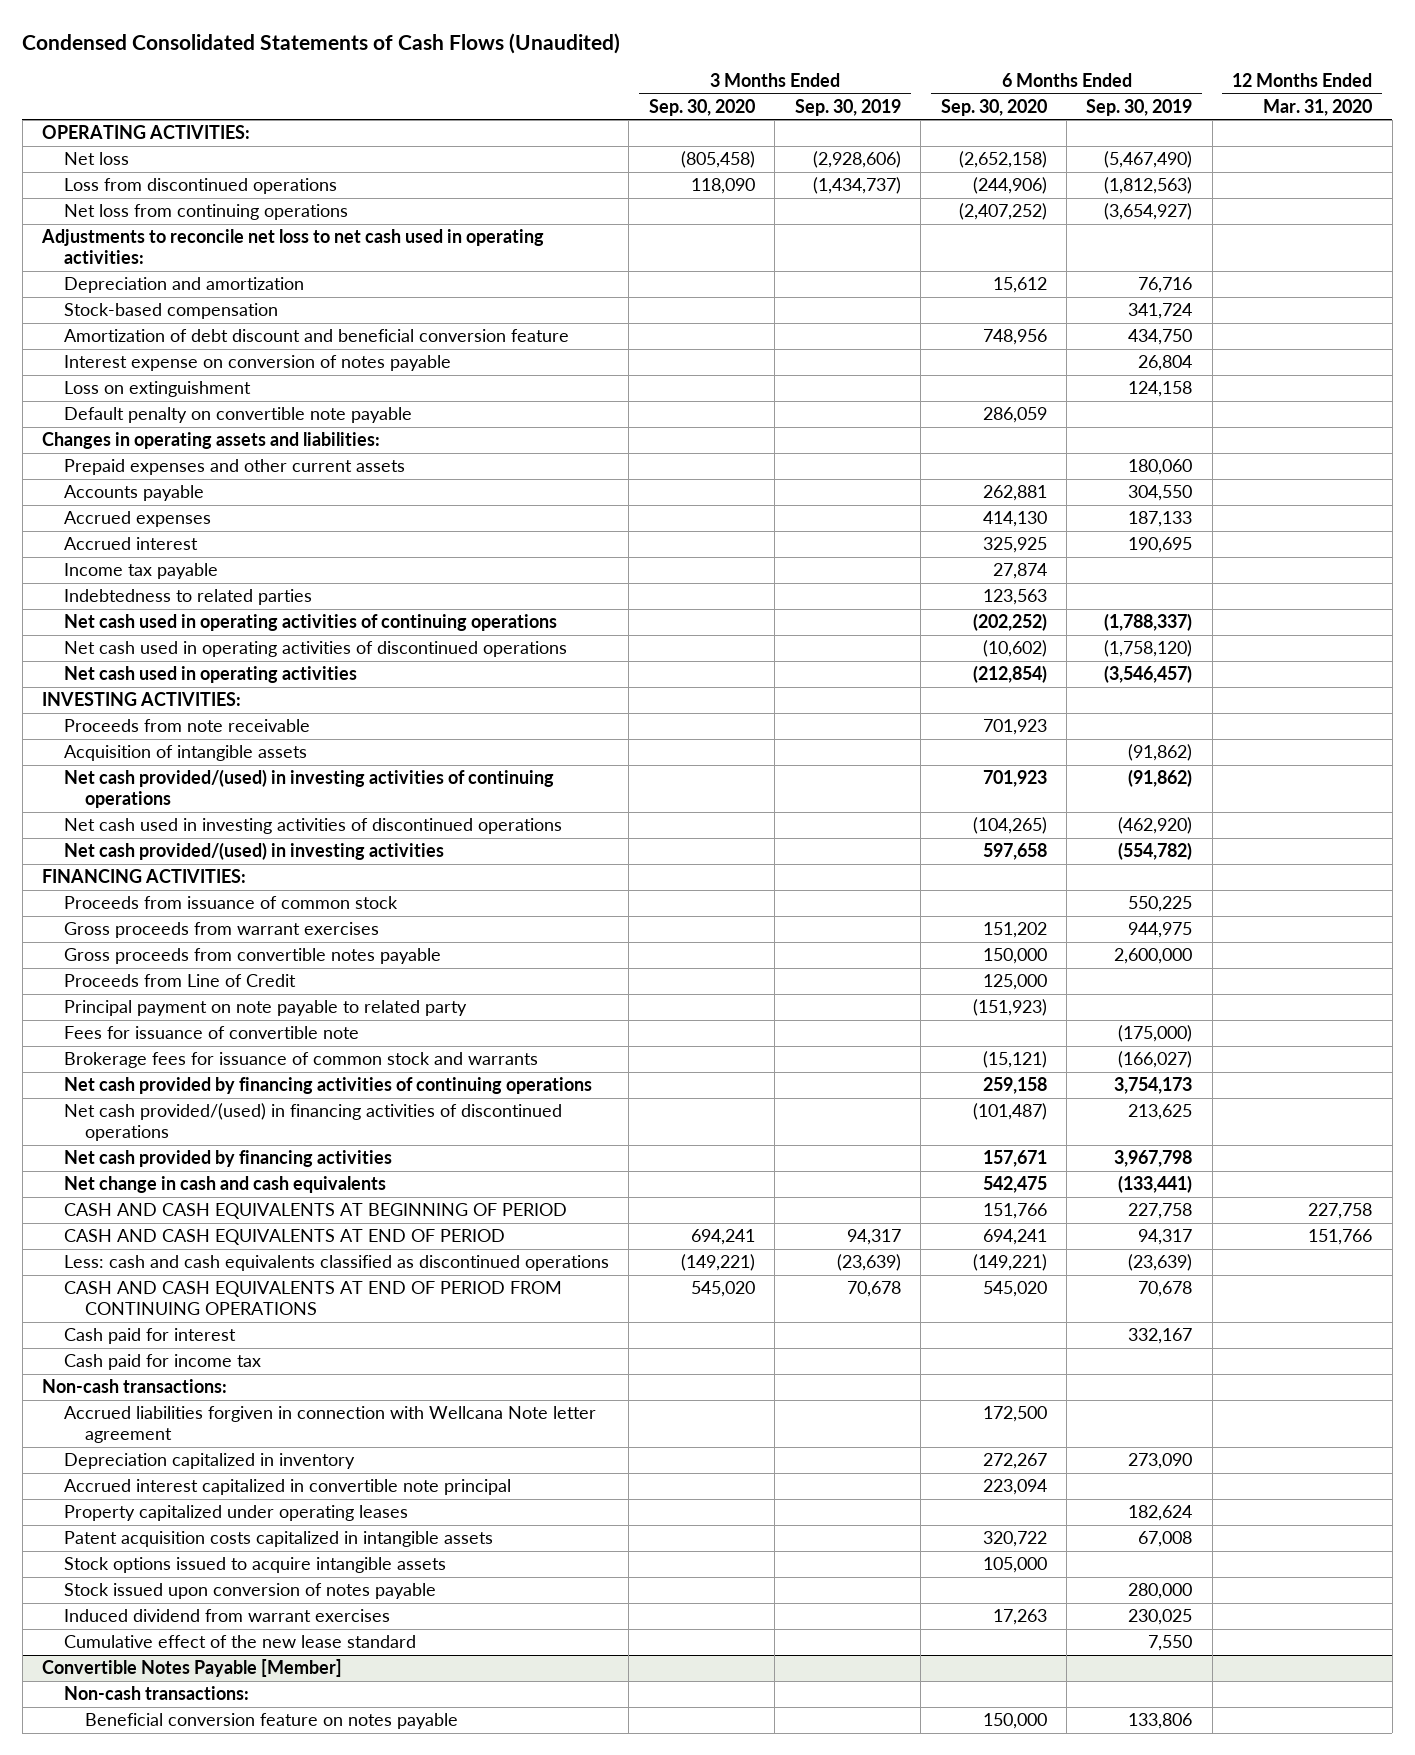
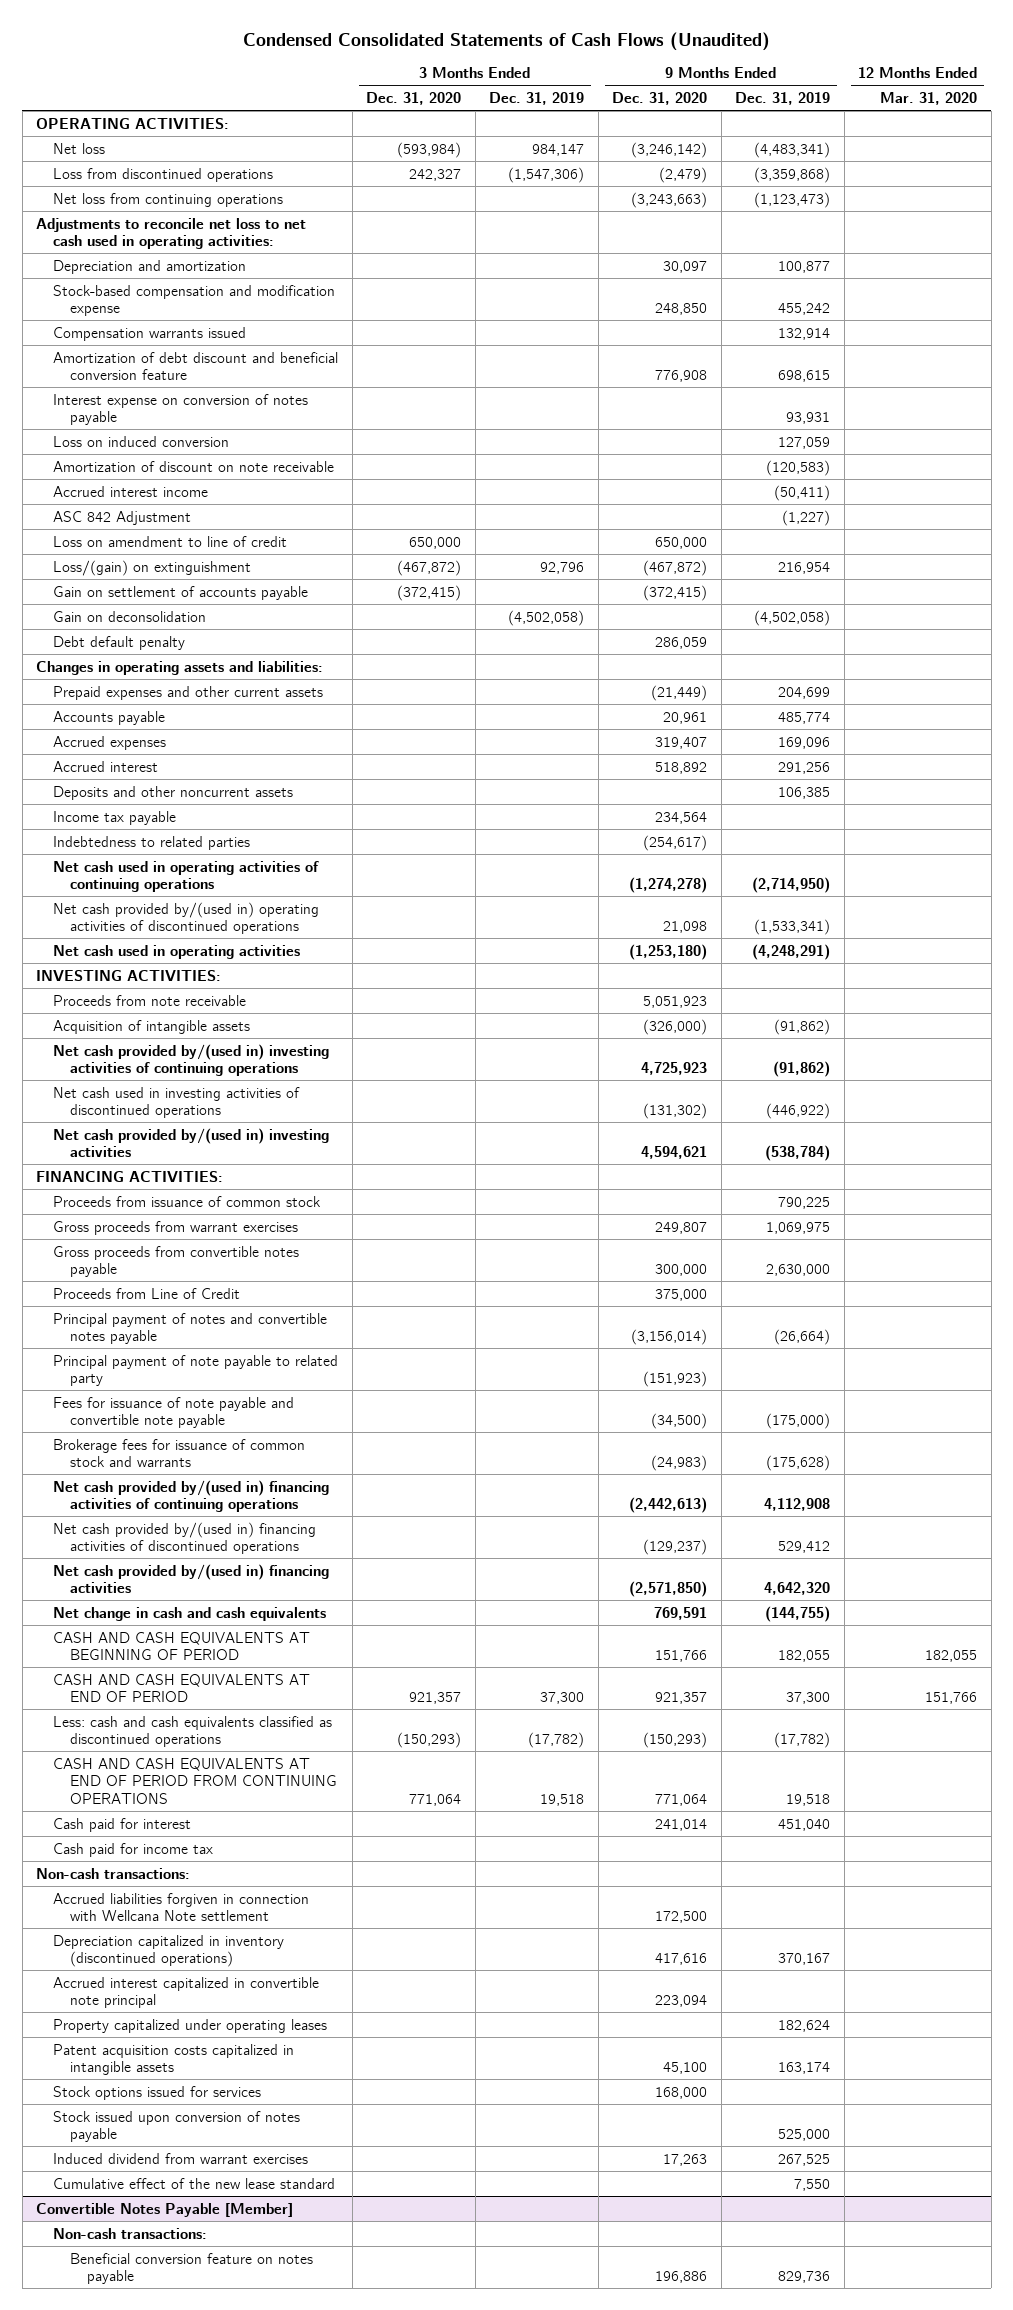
- | 3 Months Ended Sep. 30, 2020 | 3 Months Ended Sep. 30, 2019 | 6 Months Ended Sep. 30, 2020 | 6 Months Ended Sep. 30, 2019 | 12 Months Ended Mar. 31, 2020
+ | 3 Months Ended Dec. 31, 2020 | 3 Months Ended Dec. 31, 2019 | 9 Months Ended Dec. 31, 2020 | 9 Months Ended Dec. 31, 2019 | 12 Months Ended Mar. 31, 2020
- Stock-based compensation | | | | 341,724 |
+ Stock-based compensation and modification expense | | | 248,850 | 455,242 |
+ Compensation warrants issued | | | | 132,914 |
- Loss on extinguishment | | | | 124,158 |
- Default penalty on convertible note payable | | | 286,059 | |
+ Loss on induced conversion | | | | 127,059 |
+ Amortization of discount on note receivable | | | | (120,583) |
+ Accrued interest income | | | | (50,411) |
+ ASC 842 Adjustment | | | | (1,227) |
+ Loss on amendment to line of credit | 650,000 | | 650,000 | |
+ Loss/(gain) on extinguishment | (467,872) | 92,796 | (467,872) | 216,954 |
+ Gain on settlement of accounts payable | (372,415) | | (372,415) | |
+ Gain on deconsolidation | | (4,502,058) | | (4,502,058) |
+ Debt default penalty | | | 286,059 | |
+ Deposits and other noncurrent assets | | | | 106,385 |
- Net cash used in operating activities of discontinued operations | | | (10,602) | (1,758,120) |
+ Net cash provided by/(used in) operating activities of discontinued operations | | | 21,098 | (1,533,341) |
- Net cash provided/(used) in investing activities of continuing operations | | | 701,923 | (91,862) |
+ Net cash provided by/(used in) investing activities of continuing operations | | | 4,725,923 | (91,862) |
- Net cash provided/(used) in investing activities | | | 597,658 | (554,782) |
+ Net cash provided by/(used in) investing activities | | | 4,594,621 | (538,784) |
- Principal payment on note payable to related party | | | (151,923) | |
- Fees for issuance of convertible note | | | | (175,000) |
+ Principal payment of notes and convertible notes payable | | | (3,156,014) | (26,664) |
+ Principal payment of note payable to related party | | | (151,923) | |
+ Fees for issuance of note payable and convertible note payable | | | (34,500) | (175,000) |
- Net cash provided by financing activities of continuing operations | | | 259,158 | 3,754,173 |
- Net cash provided/(used) in financing activities of discontinued operations | | | (101,487) | 213,625 |
- Net cash provided by financing activities | | | 157,671 | 3,967,798 |
+ Net cash provided by/(used in) financing activities of continuing operations | | | (2,442,613) | 4,112,908 |
+ Net cash provided by/(used in) financing activities of discontinued operations | | | (129,237) | 529,412 |
+ Net cash provided by/(used in) financing activities | | | (2,571,850) | 4,642,320 |
- CASH AND CASH EQUIVALENTS AT BEGINNING OF PERIOD | | | 151,766 | 227,758 | 227,758
+ CASH AND CASH EQUIVALENTS AT BEGINNING OF PERIOD | | | 151,766 | 182,055 | 182,055
- Accrued liabilities forgiven in connection with Wellcana Note letter agreement | | | 172,500 | |
- Depreciation capitalized in inventory | | | 272,267 | 273,090 |
+ Accrued liabilities forgiven in connection with Wellcana Note settlement | | | 172,500 | |
+ Depreciation capitalized in inventory (discontinued operations) | | | 417,616 | 370,167 |
- Stock options issued to acquire intangible assets | | | 105,000 | |
+ Stock options issued for services | | | 168,000 | |

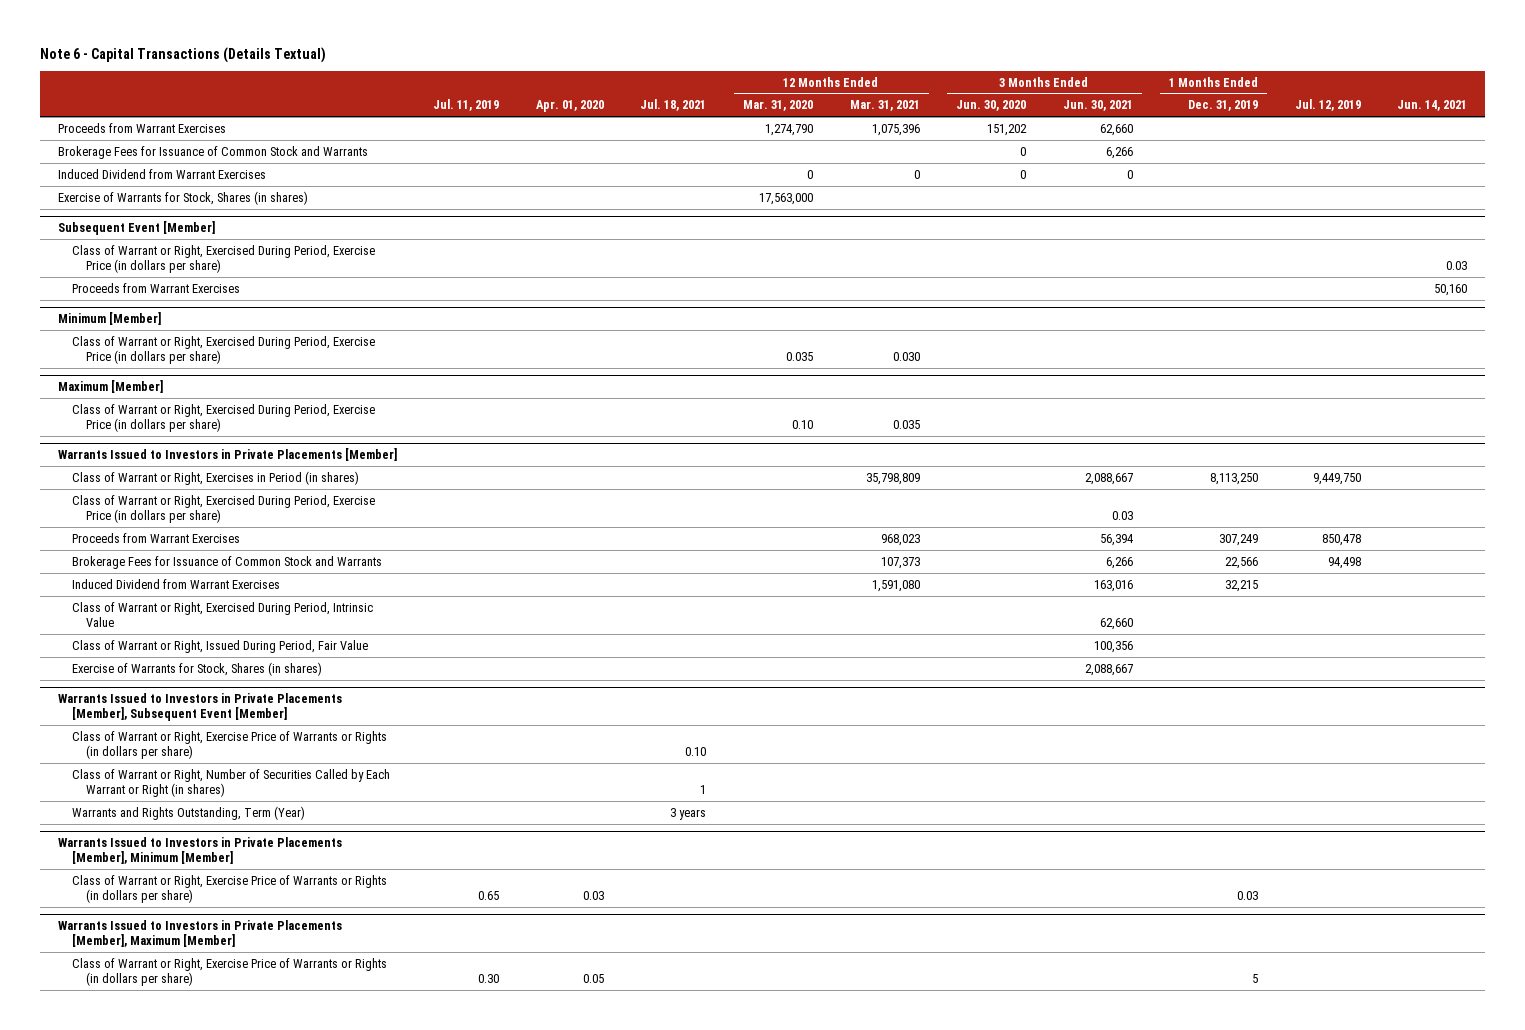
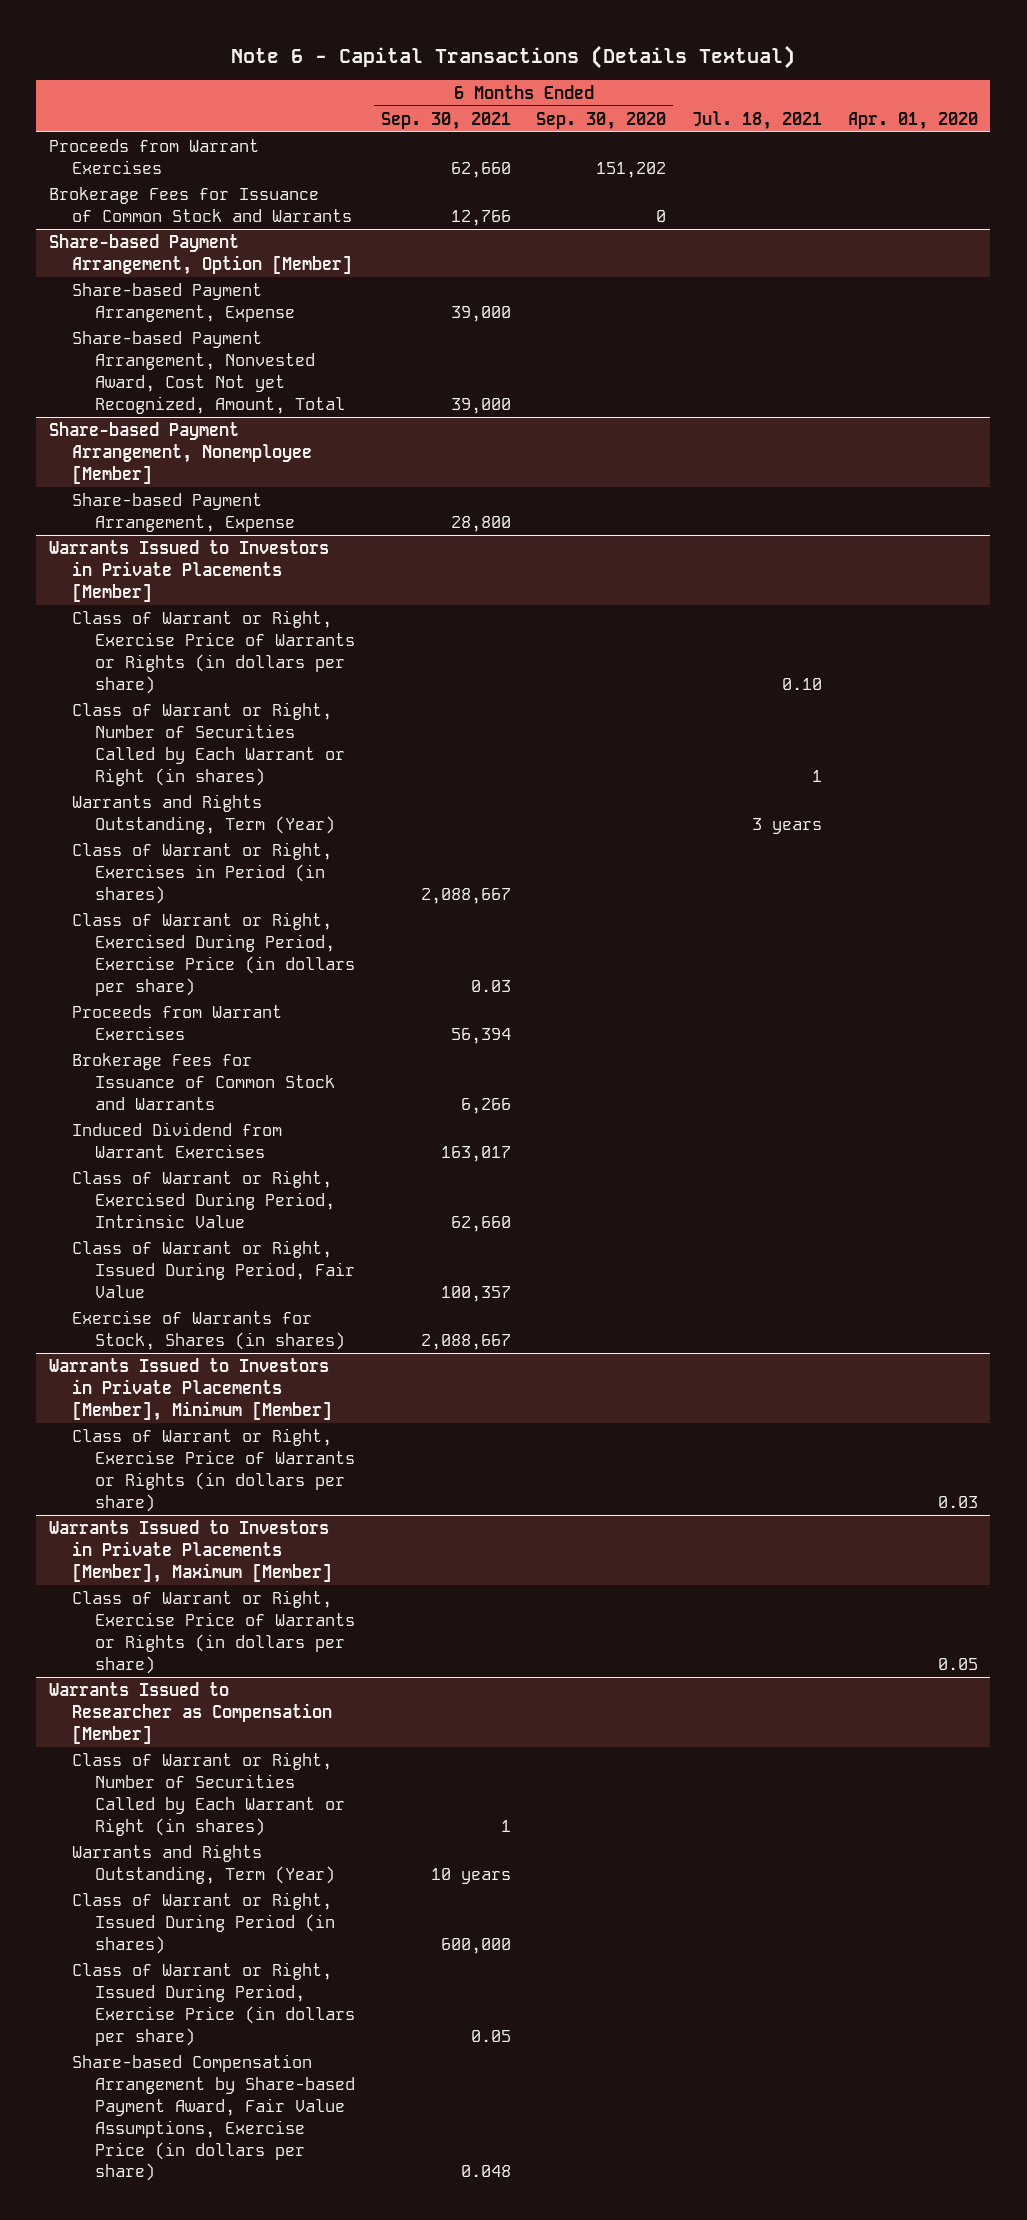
- | Jul. 11, 2019 | Apr. 01, 2020 | Jul. 18, 2021 | 12 Months Ended Mar. 31, 2020 | 12 Months Ended Mar. 31, 2021 | 3 Months Ended Jun. 30, 2020 | 3 Months Ended Jun. 30, 2021 | 1 Months Ended Dec. 31, 2019 | Jul. 12, 2019 | Jun. 14, 2021
+ | 6 Months Ended Sep. 30, 2021 | 6 Months Ended Sep. 30, 2020 | Jul. 18, 2021 | Apr. 01, 2020
- Induced Dividend from Warrant Exercises | | | | 0 | 0 | 0 | 0 | | |
- Exercise of Warrants for Stock, Shares (in shares) | | | | 17,563,000 | | | | | |
- Subsequent Event [Member]
- Class of Warrant or Right, Exercised During Period, Exercise Price (in dollars per share) | | | | | | | | | | 0.03
- Proceeds from Warrant Exercises | | | | | | | | | | 50,160
- Minimum [Member]
- Class of Warrant or Right, Exercised During Period, Exercise Price (in dollars per share) | | | | 0.035 | 0.030 | | | | |
- Maximum [Member]
- Class of Warrant or Right, Exercised During Period, Exercise Price (in dollars per share) | | | | 0.10 | 0.035 | | | | |
+ Share-based Payment Arrangement, Option [Member]
+ Share-based Payment Arrangement, Expense | 39,000 | | |
+ Share-based Payment Arrangement, Nonvested Award, Cost Not yet Recognized, Amount, Total | 39,000 | | |
+ Share-based Payment Arrangement, Nonemployee [Member]
+ Share-based Payment Arrangement, Expense | 28,800 | | |
@ Warrants Issued to Investors in Private Placements [Member]
+ Class of Warrant or Right, Exercise Price of Warrants or Rights (in dollars per share) | | | 0.10 |
+ Class of Warrant or Right, Number of Securities Called by Each Warrant or Right (in shares) | | | 1 |
+ Warrants and Rights Outstanding, Term (Year) | | | 3 years |
- Warrants Issued to Investors in Private Placements [Member], Subsequent Event [Member]
- Class of Warrant or Right, Exercise Price of Warrants or Rights (in dollars per share) | | | 0.10 | | | | | | |
- Class of Warrant or Right, Number of Securities Called by Each Warrant or Right (in shares) | | | 1 | | | | | | |
- Warrants and Rights Outstanding, Term (Year) | | | 3 years | | | | | | |
+ Warrants Issued to Researcher as Compensation [Member]
+ Class of Warrant or Right, Number of Securities Called by Each Warrant or Right (in shares) | 1 | | |
+ Warrants and Rights Outstanding, Term (Year) | 10 years | | |
+ Class of Warrant or Right, Issued During Period (in shares) | 600,000 | | |
+ Class of Warrant or Right, Issued During Period, Exercise Price (in dollars per share) | 0.05 | | |
+ Share-based Compensation Arrangement by Share-based Payment Award, Fair Value Assumptions, Exercise Price (in dollars per share) | 0.048 | | |

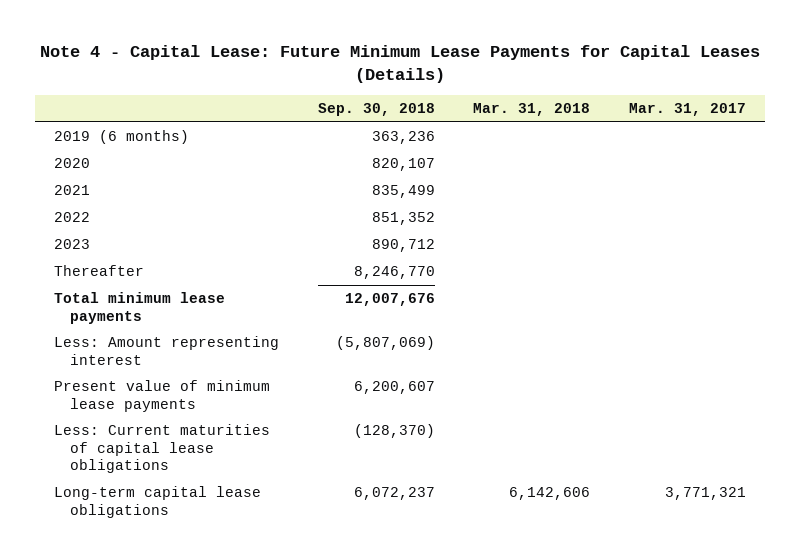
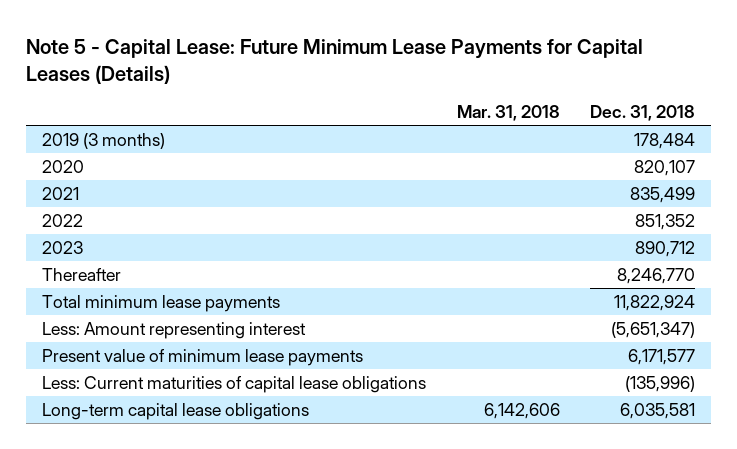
- Note 4 - Capital Lease: Future Minimum Lease Payments for Capital Leases (Details)
+ Note 5 - Capital Lease: Future Minimum Lease Payments for Capital Leases (Details)
- | Sep. 30, 2018 | Mar. 31, 2018 | Mar. 31, 2017
+ | Mar. 31, 2018 | Dec. 31, 2018
- 2019 (6 months) | 363,236 | |
+ 2019 (3 months) | | 178,484

